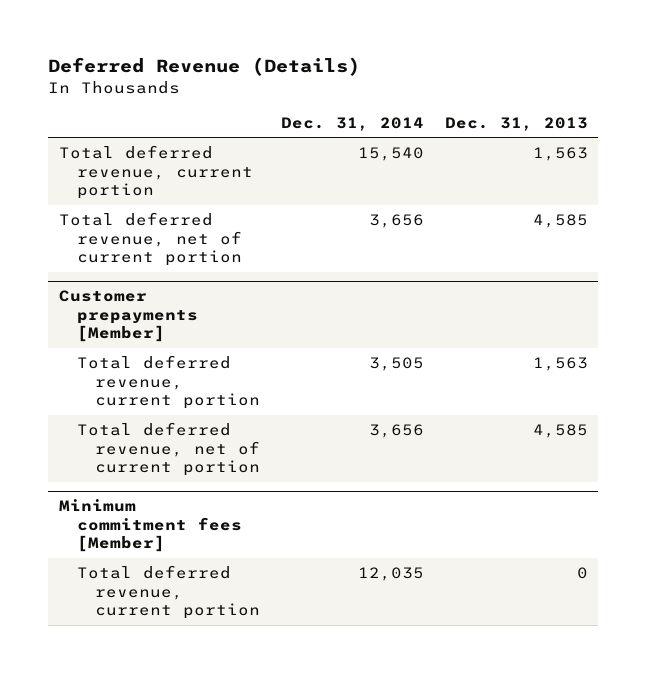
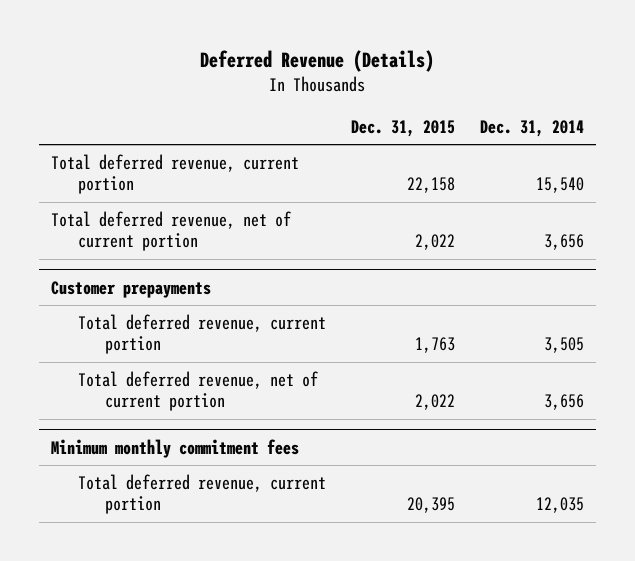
- | Dec. 31, 2014 | Dec. 31, 2013
+ | Dec. 31, 2015 | Dec. 31, 2014
- Customer prepayments [Member]
+ Customer prepayments
- Minimum commitment fees [Member]
+ Minimum monthly commitment fees

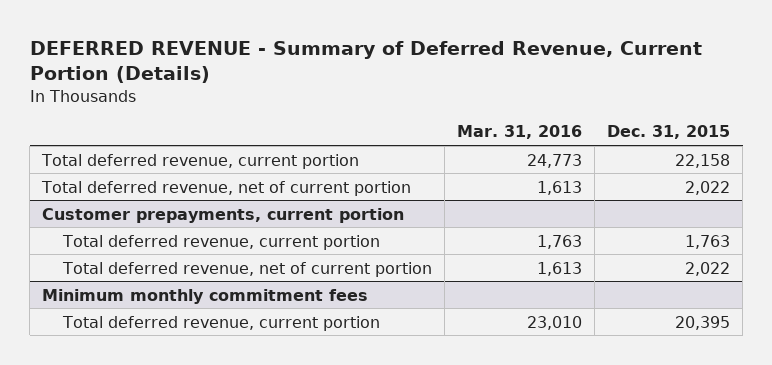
- Deferred Revenue (Details)
+ DEFERRED REVENUE - Summary of Deferred Revenue, Current Portion (Details)
- | Dec. 31, 2015 | Dec. 31, 2014
+ | Mar. 31, 2016 | Dec. 31, 2015
- Customer prepayments
+ Customer prepayments, current portion

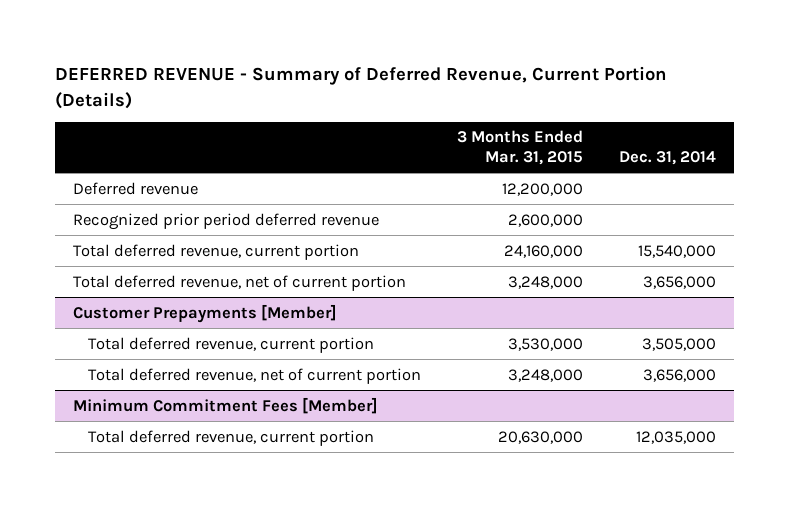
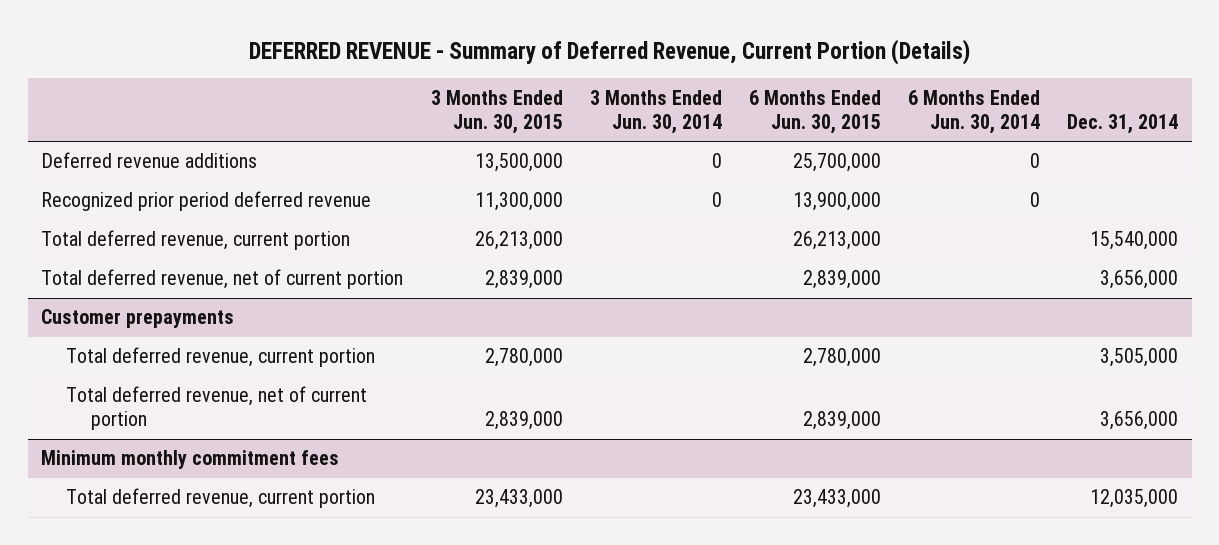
- | 3 Months Ended Mar. 31, 2015 | Dec. 31, 2014
+ | 3 Months Ended Jun. 30, 2015 | 3 Months Ended Jun. 30, 2014 | 6 Months Ended Jun. 30, 2015 | 6 Months Ended Jun. 30, 2014 | Dec. 31, 2014
- Deferred revenue | 12,200,000 |
+ Deferred revenue additions | 13,500,000 | 0 | 25,700,000 | 0 |
- Customer Prepayments [Member]
+ Customer prepayments
- Minimum Commitment Fees [Member]
+ Minimum monthly commitment fees

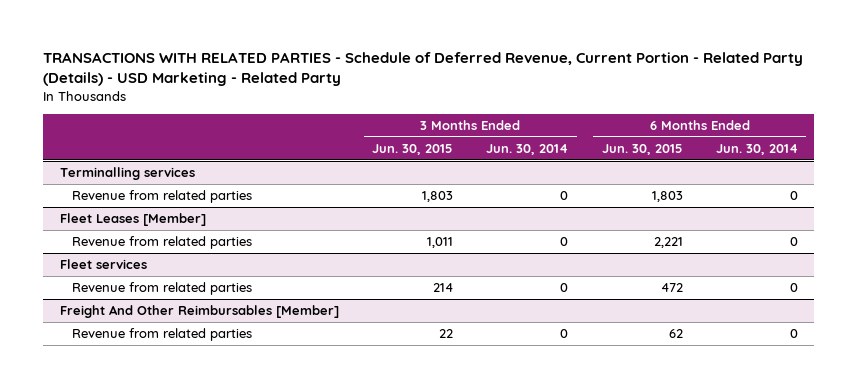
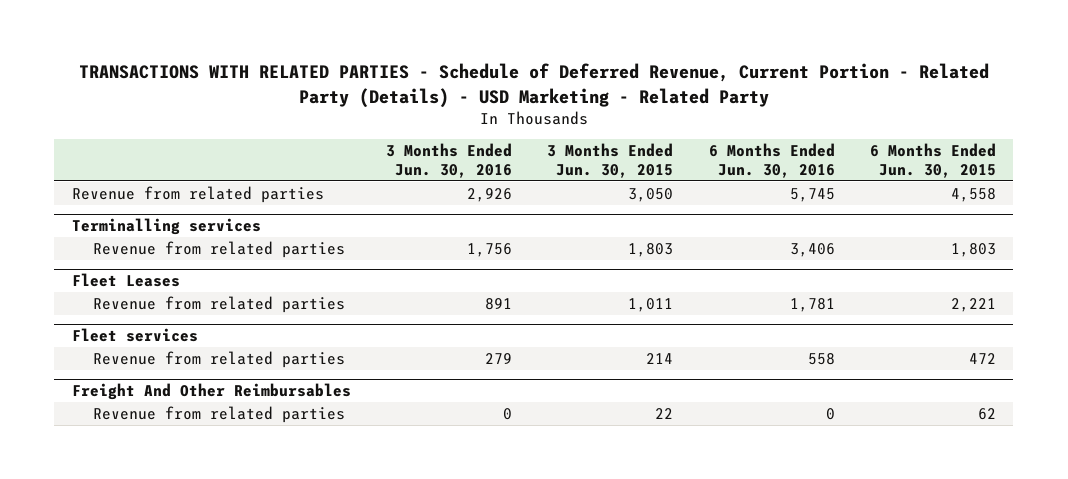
- | 3 Months Ended Jun. 30, 2015 | 3 Months Ended Jun. 30, 2014 | 6 Months Ended Jun. 30, 2015 | 6 Months Ended Jun. 30, 2014
+ | 3 Months Ended Jun. 30, 2016 | 3 Months Ended Jun. 30, 2015 | 6 Months Ended Jun. 30, 2016 | 6 Months Ended Jun. 30, 2015
+ Revenue from related parties | 2,926 | 3,050 | 5,745 | 4,558
- Fleet Leases [Member]
+ Fleet Leases
- Freight And Other Reimbursables [Member]
+ Freight And Other Reimbursables

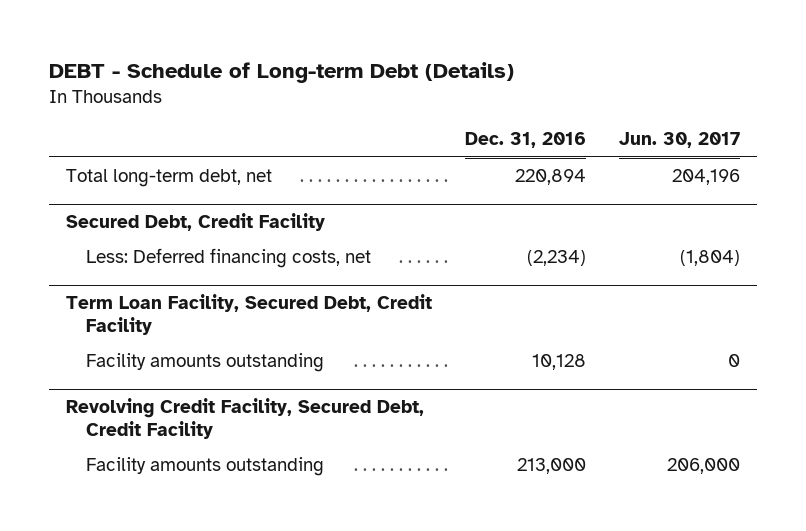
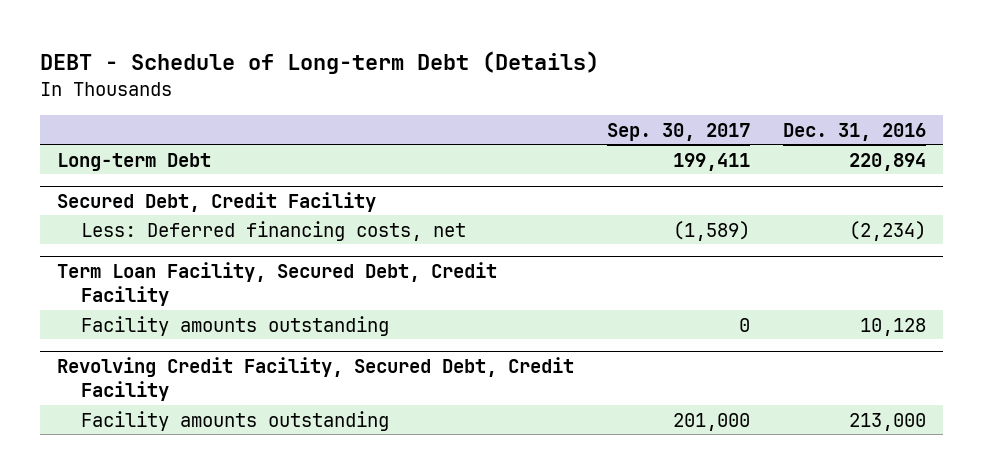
- | Dec. 31, 2016 | Jun. 30, 2017
+ | Sep. 30, 2017 | Dec. 31, 2016
- Total long-term debt, net | 220,894 | 204,196
+ Long-term Debt | 199,411 | 220,894

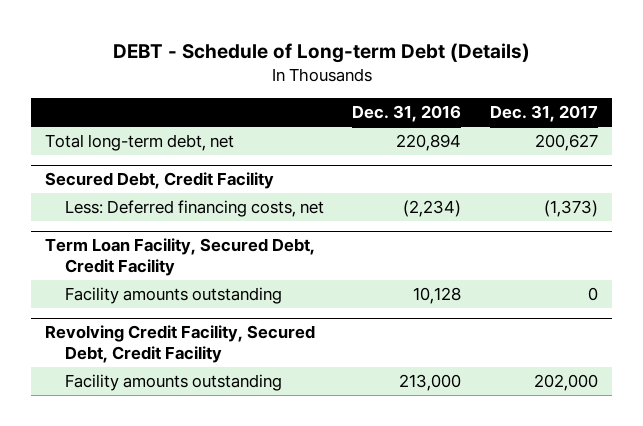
- | Sep. 30, 2017 | Dec. 31, 2016
+ | Dec. 31, 2016 | Dec. 31, 2017
- Long-term Debt | 199,411 | 220,894
+ Total long-term debt, net | 220,894 | 200,627

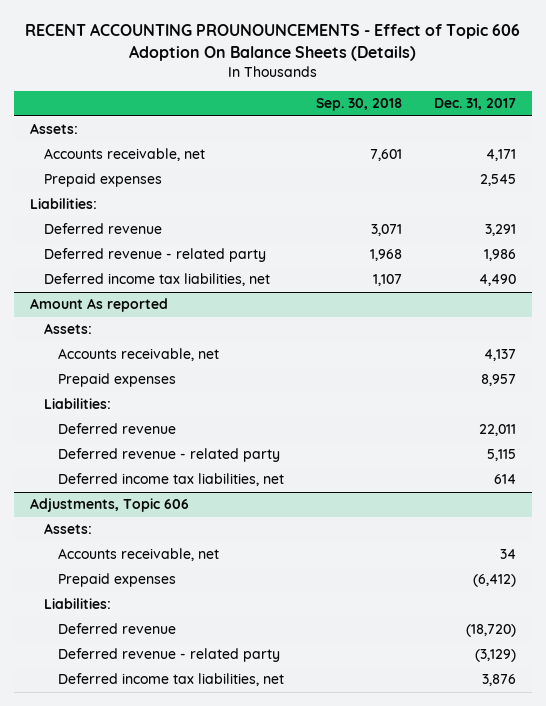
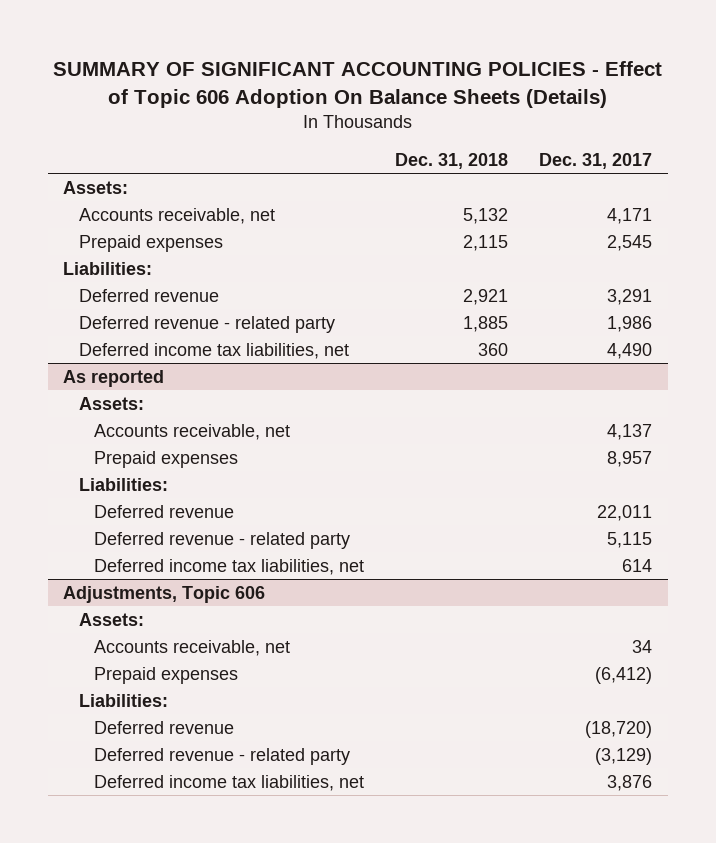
- RECENT ACCOUNTING PROUNOUNCEMENTS - Effect of Topic 606 Adoption On Balance Sheets (Details)
+ SUMMARY OF SIGNIFICANT ACCOUNTING POLICIES - Effect of Topic 606 Adoption On Balance Sheets (Details)
- | Sep. 30, 2018 | Dec. 31, 2017
+ | Dec. 31, 2018 | Dec. 31, 2017
- Amount As reported
+ As reported

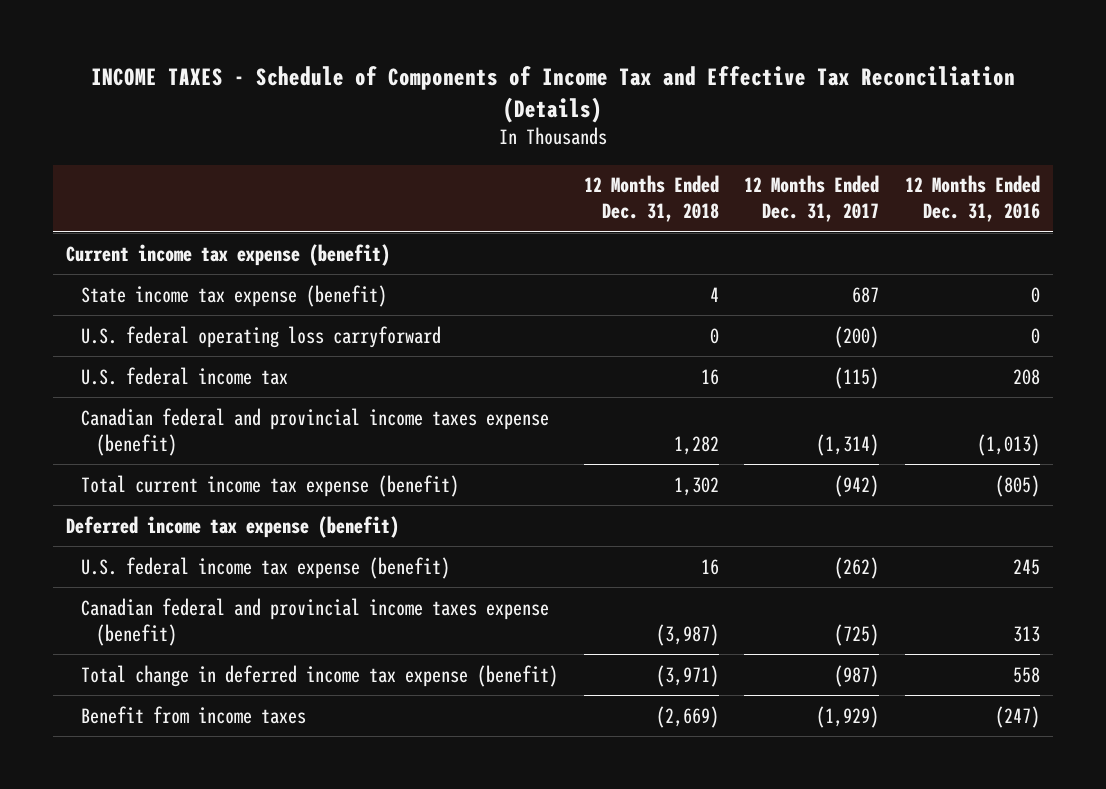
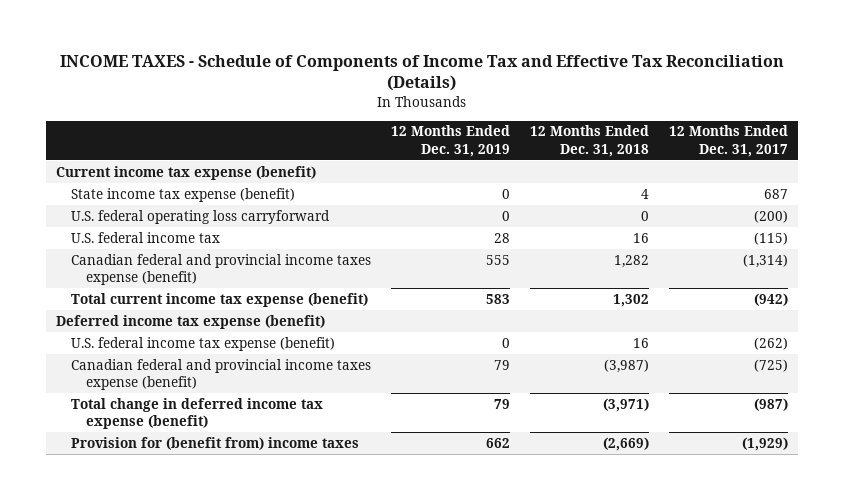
- | 12 Months Ended Dec. 31, 2018 | 12 Months Ended Dec. 31, 2017 | 12 Months Ended Dec. 31, 2016
+ | 12 Months Ended Dec. 31, 2019 | 12 Months Ended Dec. 31, 2018 | 12 Months Ended Dec. 31, 2017
- Benefit from income taxes | (2,669) | (1,929) | (247)
+ Provision for (benefit from) income taxes | 662 | (2,669) | (1,929)

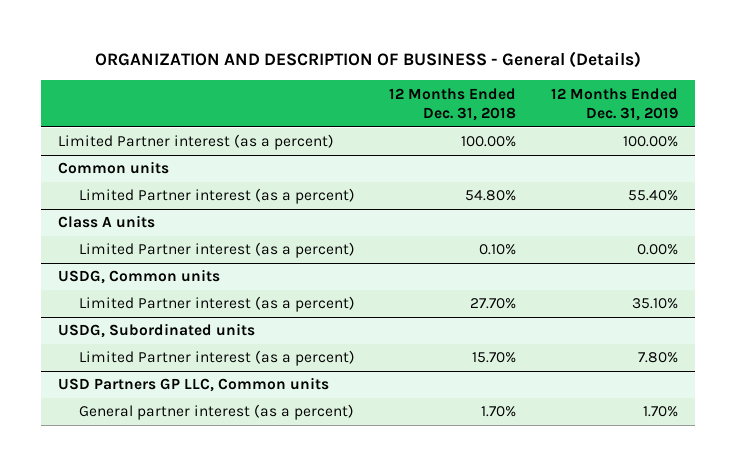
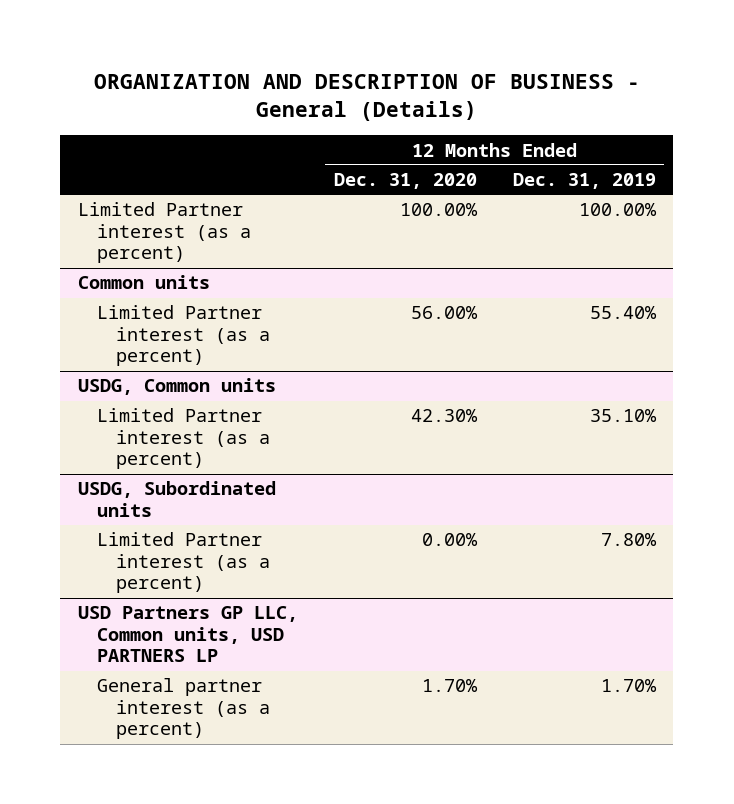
- | 12 Months Ended Dec. 31, 2018 | 12 Months Ended Dec. 31, 2019
+ | 12 Months Ended Dec. 31, 2020 | 12 Months Ended Dec. 31, 2019
- Class A units
- Limited Partner interest (as a percent) | 0.10% | 0.00%
- USD Partners GP LLC, Common units
+ USD Partners GP LLC, Common units, USD PARTNERS LP

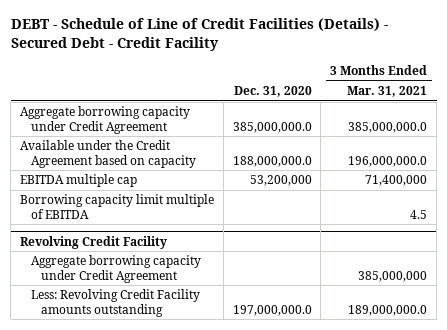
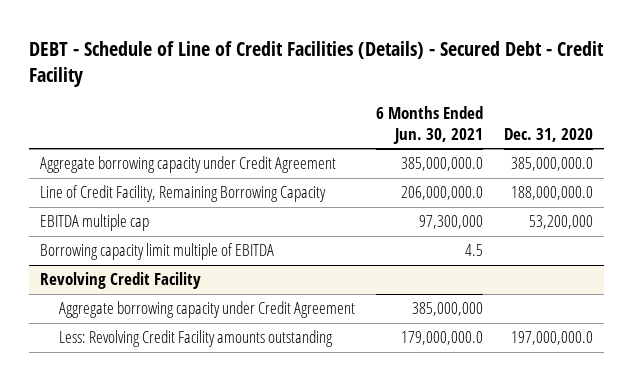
- | Dec. 31, 2020 | 3 Months Ended Mar. 31, 2021
+ | 6 Months Ended Jun. 30, 2021 | Dec. 31, 2020
- Available under the Credit Agreement based on capacity | 188,000,000.0 | 196,000,000.0
+ Line of Credit Facility, Remaining Borrowing Capacity | 206,000,000.0 | 188,000,000.0

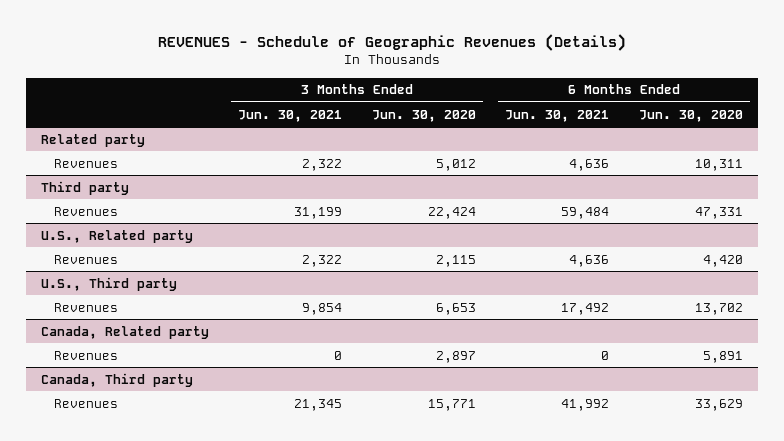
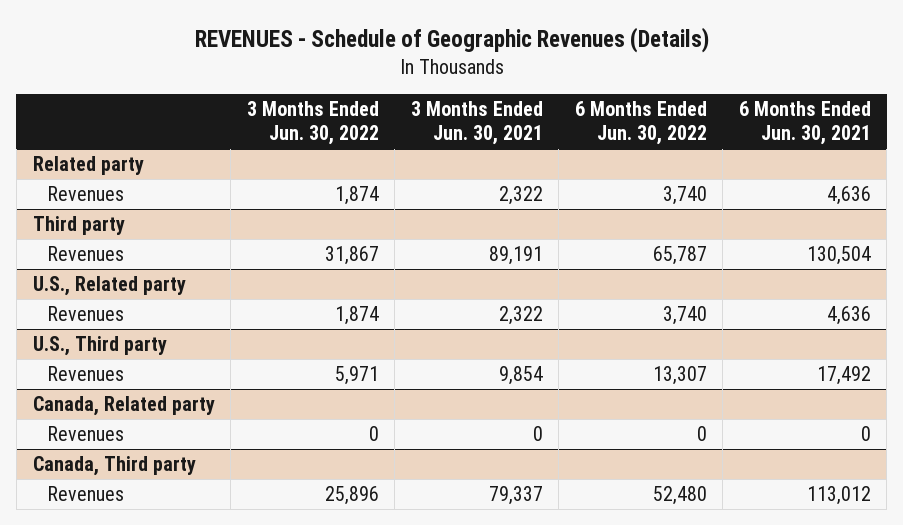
- | 3 Months Ended Jun. 30, 2021 | 3 Months Ended Jun. 30, 2020 | 6 Months Ended Jun. 30, 2021 | 6 Months Ended Jun. 30, 2020
+ | 3 Months Ended Jun. 30, 2022 | 3 Months Ended Jun. 30, 2021 | 6 Months Ended Jun. 30, 2022 | 6 Months Ended Jun. 30, 2021
@ Third party
- Revenues | 31,199 | 22,424 | 59,484 | 47,331
+ Revenues | 31,867 | 89,191 | 65,787 | 130,504
@ Canada, Third party
- Revenues | 21,345 | 15,771 | 41,992 | 33,629
+ Revenues | 25,896 | 79,337 | 52,480 | 113,012

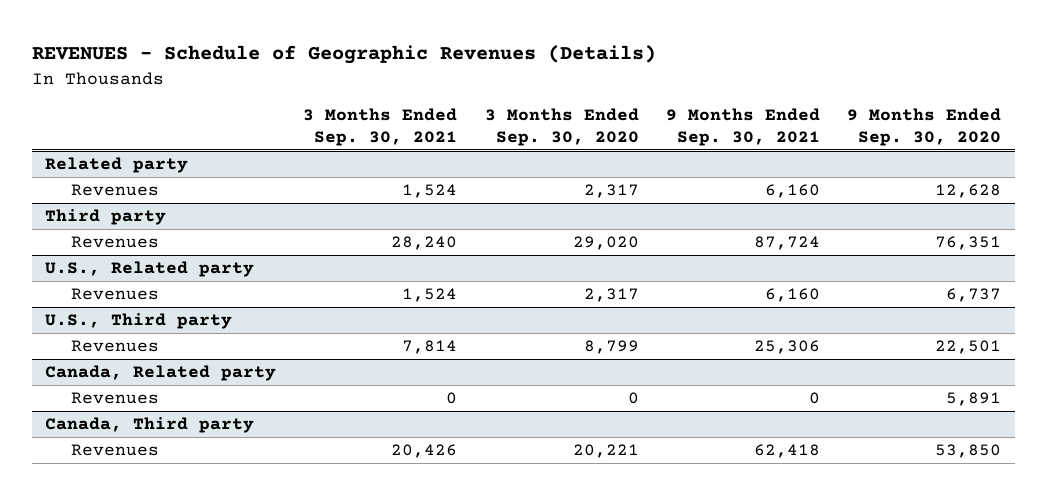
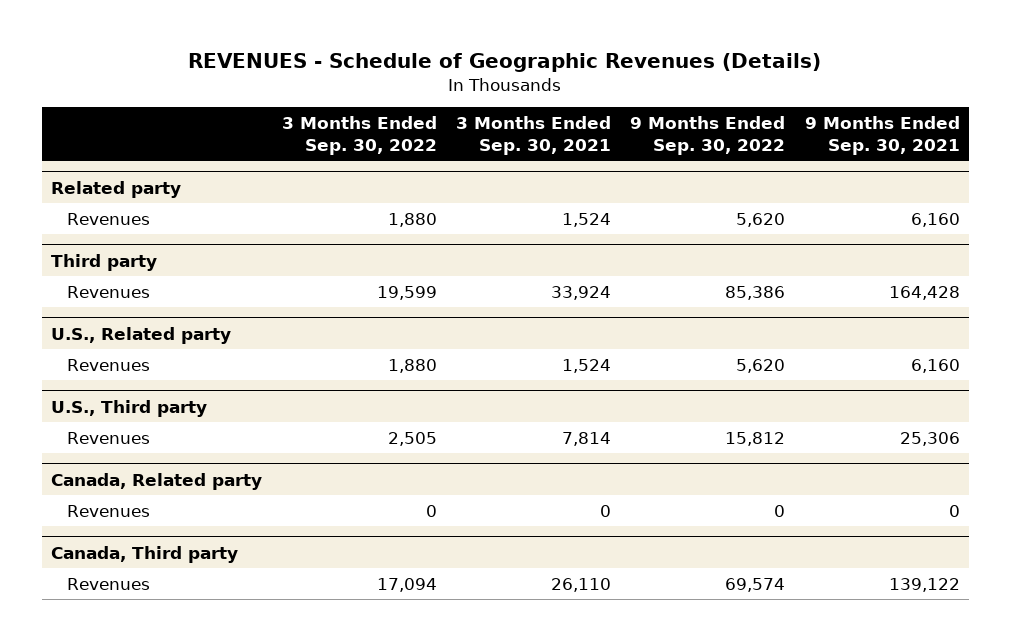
- | 3 Months Ended Sep. 30, 2021 | 3 Months Ended Sep. 30, 2020 | 9 Months Ended Sep. 30, 2021 | 9 Months Ended Sep. 30, 2020
+ | 3 Months Ended Sep. 30, 2022 | 3 Months Ended Sep. 30, 2021 | 9 Months Ended Sep. 30, 2022 | 9 Months Ended Sep. 30, 2021
@ Third party
- Revenues | 28,240 | 29,020 | 87,724 | 76,351
+ Revenues | 19,599 | 33,924 | 85,386 | 164,428
@ Canada, Third party
- Revenues | 20,426 | 20,221 | 62,418 | 53,850
+ Revenues | 17,094 | 26,110 | 69,574 | 139,122

